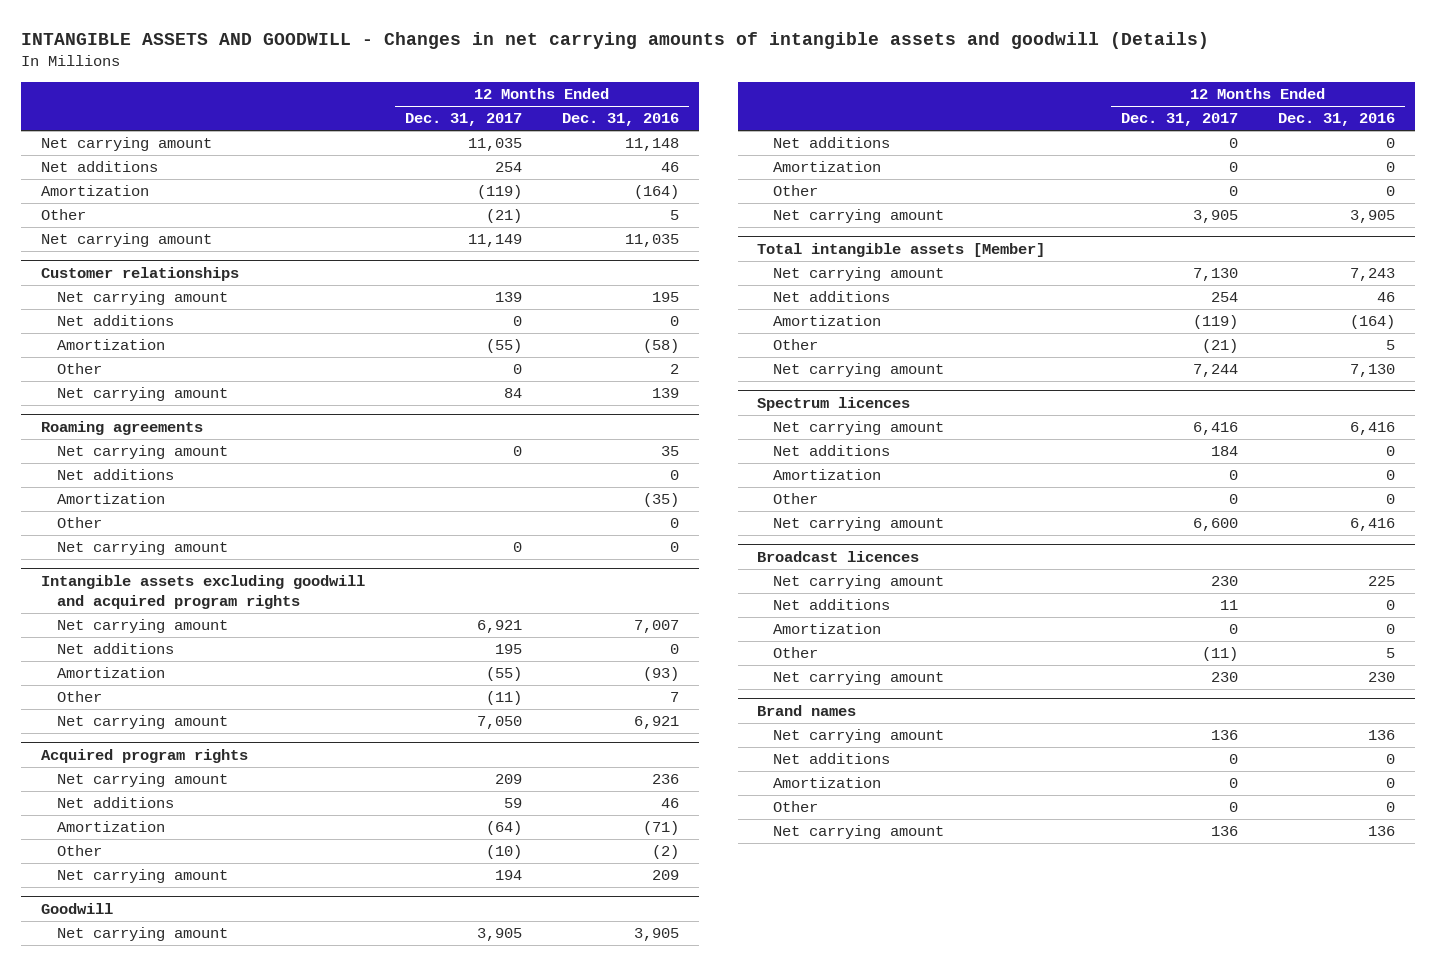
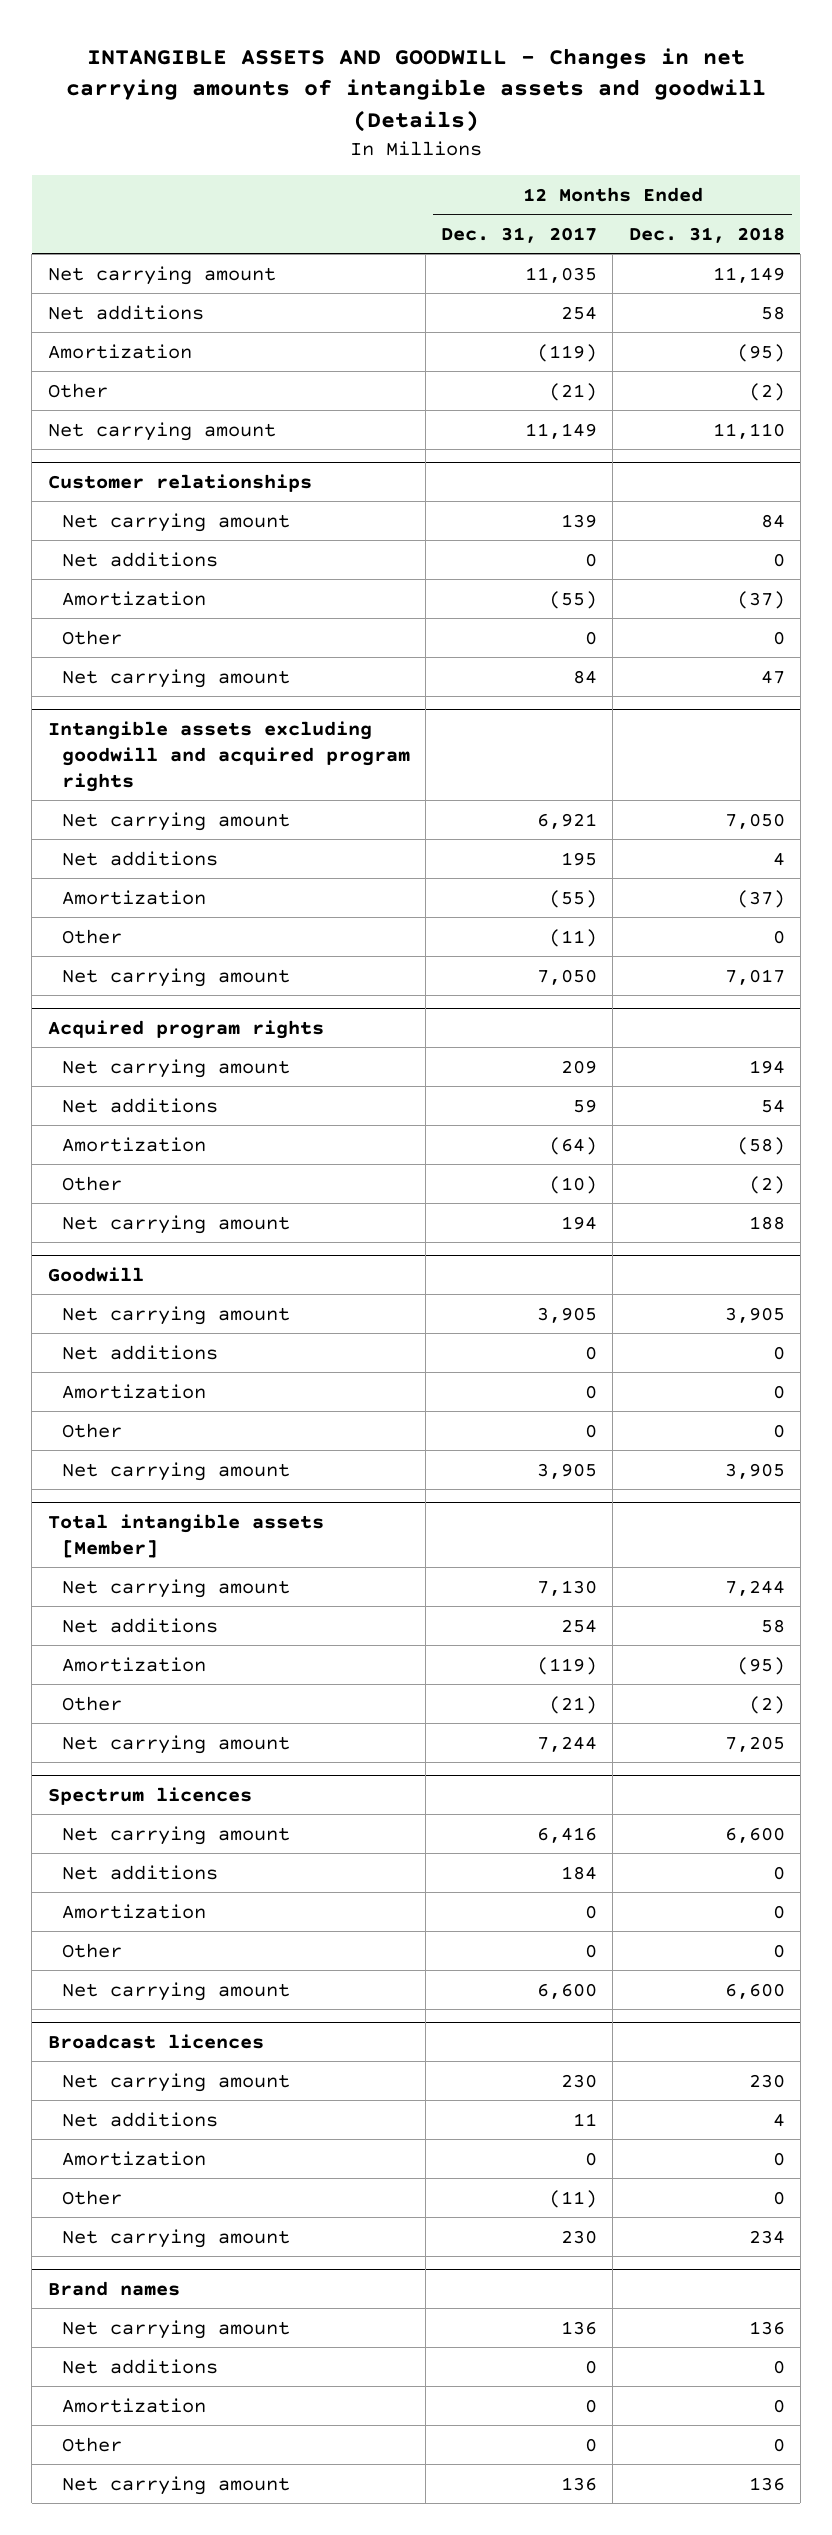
- | 12 Months Ended Dec. 31, 2017 | 12 Months Ended Dec. 31, 2016
+ | 12 Months Ended Dec. 31, 2017 | 12 Months Ended Dec. 31, 2018
- Roaming agreements
- Net carrying amount | 0 | 35
- Net additions | | 0
- Amortization | | (35)
- Other | | 0
- Net carrying amount | 0 | 0

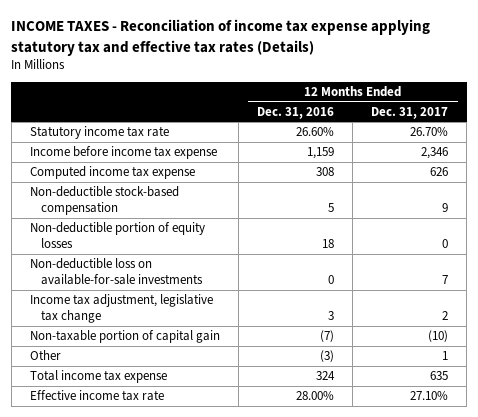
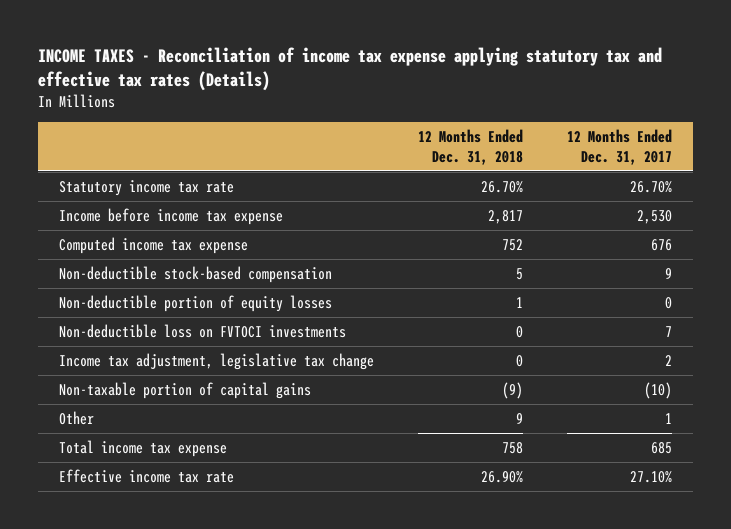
- | 12 Months Ended Dec. 31, 2016 | 12 Months Ended Dec. 31, 2017
+ | 12 Months Ended Dec. 31, 2018 | 12 Months Ended Dec. 31, 2017
- Income before income tax expense | 1,159 | 2,346
- Computed income tax expense | 308 | 626
+ Income before income tax expense | 2,817 | 2,530
+ Computed income tax expense | 752 | 676
- Non-deductible loss on available-for-sale investments | 0 | 7
+ Non-deductible loss on FVTOCI investments | 0 | 7
- Non-taxable portion of capital gain | (7) | (10)
+ Non-taxable portion of capital gains | (9) | (10)
- Total income tax expense | 324 | 635
+ Total income tax expense | 758 | 685

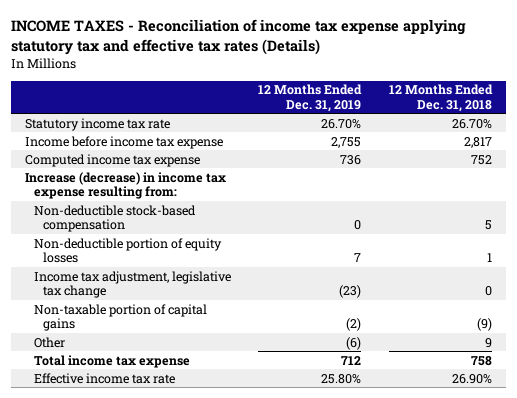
- | 12 Months Ended Dec. 31, 2018 | 12 Months Ended Dec. 31, 2017
+ | 12 Months Ended Dec. 31, 2019 | 12 Months Ended Dec. 31, 2018
+ Increase (decrease) in income tax expense resulting from:
- Non-deductible loss on FVTOCI investments | 0 | 7

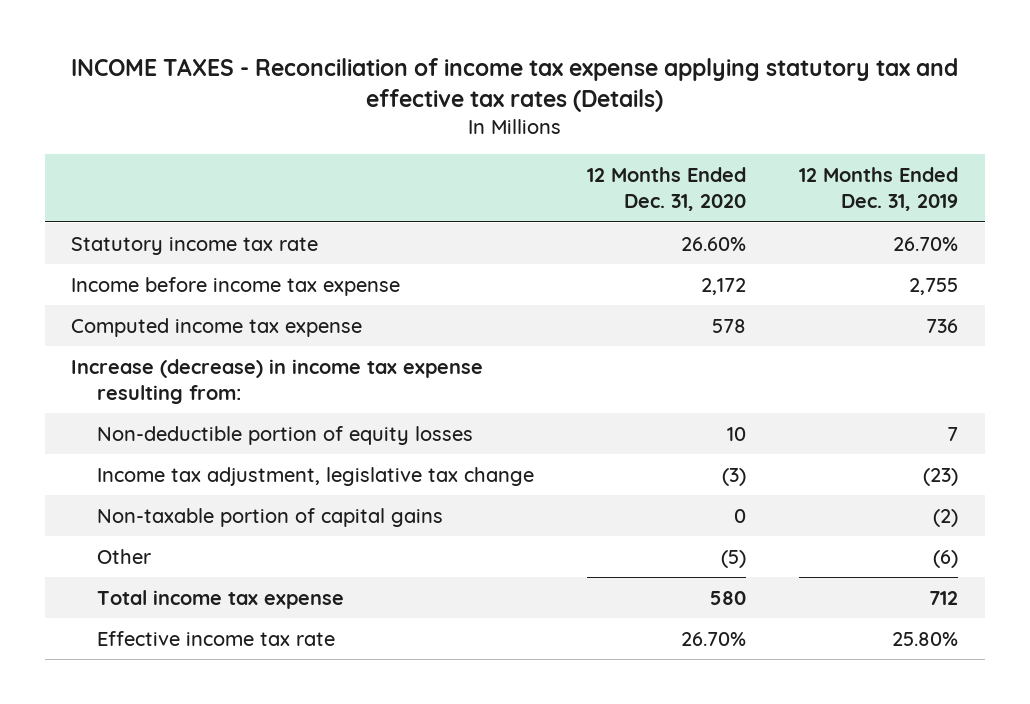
- | 12 Months Ended Dec. 31, 2019 | 12 Months Ended Dec. 31, 2018
+ | 12 Months Ended Dec. 31, 2020 | 12 Months Ended Dec. 31, 2019
- Non-deductible stock-based compensation | 0 | 5

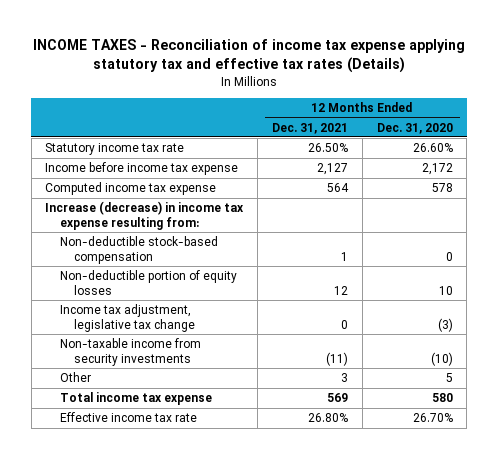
- | 12 Months Ended Dec. 31, 2020 | 12 Months Ended Dec. 31, 2019
+ | 12 Months Ended Dec. 31, 2021 | 12 Months Ended Dec. 31, 2020
+ Non-deductible stock-based compensation | 1 | 0
- Non-taxable portion of capital gains | 0 | (2)
- Other | (5) | (6)
+ Non-taxable income from security investments | (11) | (10)
+ Other | 3 | 5

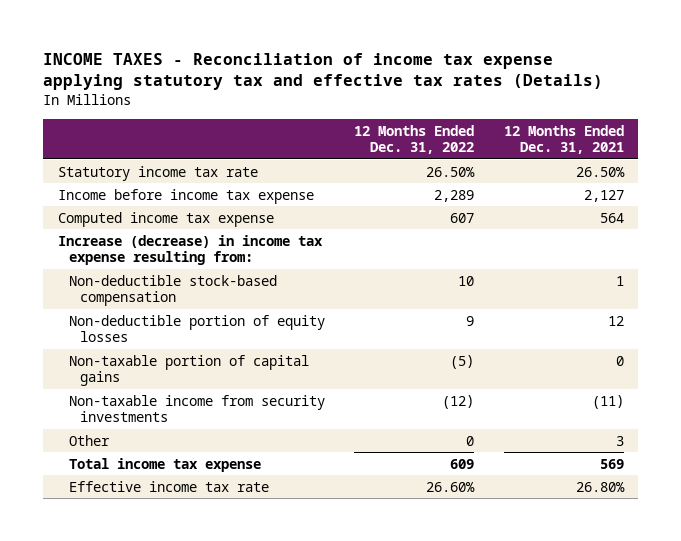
- | 12 Months Ended Dec. 31, 2021 | 12 Months Ended Dec. 31, 2020
+ | 12 Months Ended Dec. 31, 2022 | 12 Months Ended Dec. 31, 2021
- Income tax adjustment, legislative tax change | 0 | (3)
+ Non-taxable portion of capital gains | (5) | 0

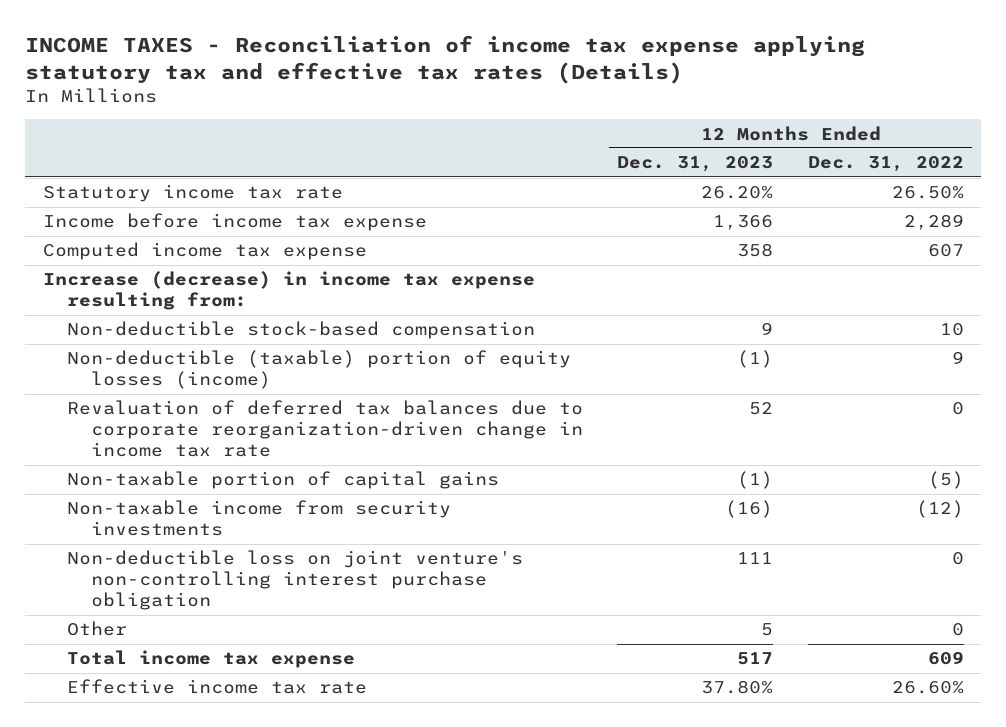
- | 12 Months Ended Dec. 31, 2022 | 12 Months Ended Dec. 31, 2021
+ | 12 Months Ended Dec. 31, 2023 | 12 Months Ended Dec. 31, 2022
- Non-deductible portion of equity losses | 9 | 12
+ Non-deductible (taxable) portion of equity losses (income) | (1) | 9
+ Revaluation of deferred tax balances due to corporate reorganization-driven change in income tax rate | 52 | 0
+ Non-deductible loss on joint venture's non-controlling interest purchase obligation | 111 | 0

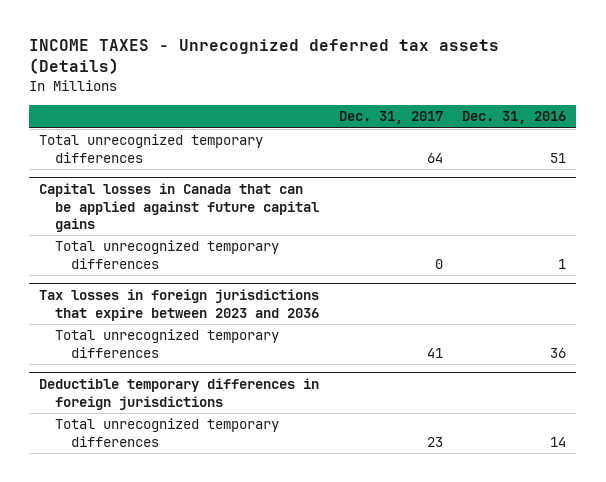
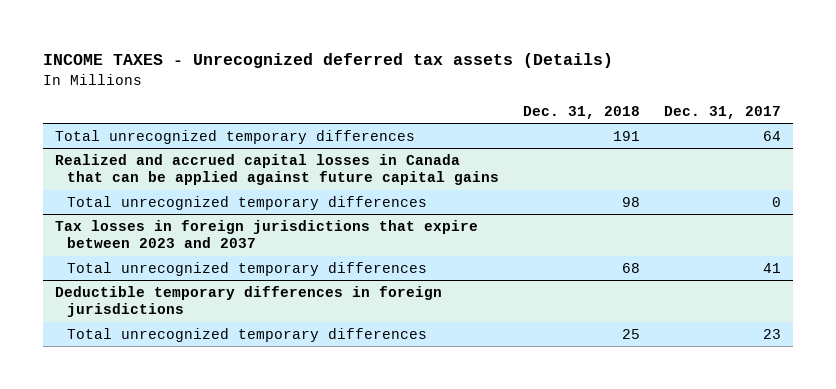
- | Dec. 31, 2017 | Dec. 31, 2016
+ | Dec. 31, 2018 | Dec. 31, 2017
- Capital losses in Canada that can be applied against future capital gains
+ Realized and accrued capital losses in Canada that can be applied against future capital gains
- Tax losses in foreign jurisdictions that expire between 2023 and 2036
+ Tax losses in foreign jurisdictions that expire between 2023 and 2037

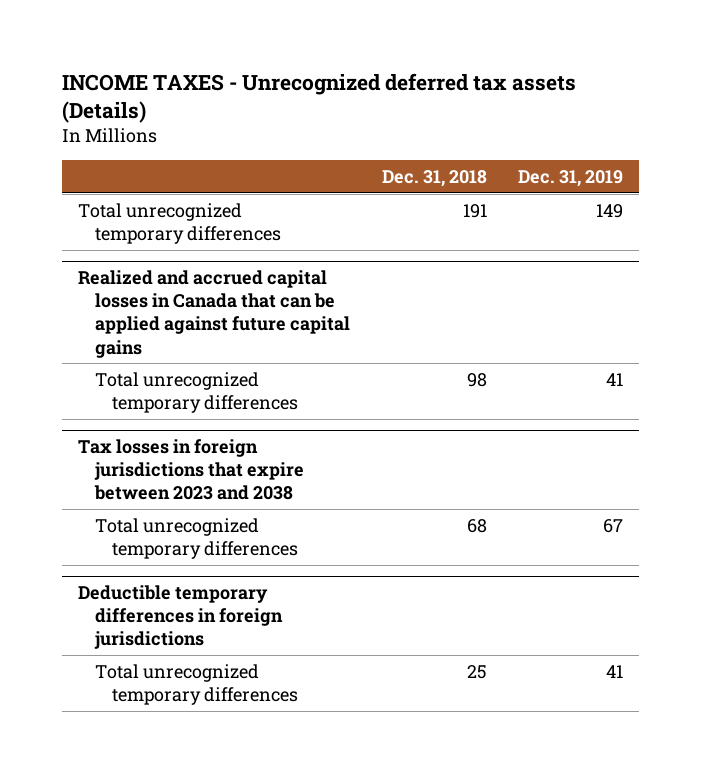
- | Dec. 31, 2018 | Dec. 31, 2017
+ | Dec. 31, 2018 | Dec. 31, 2019
- Tax losses in foreign jurisdictions that expire between 2023 and 2037
+ Tax losses in foreign jurisdictions that expire between 2023 and 2038

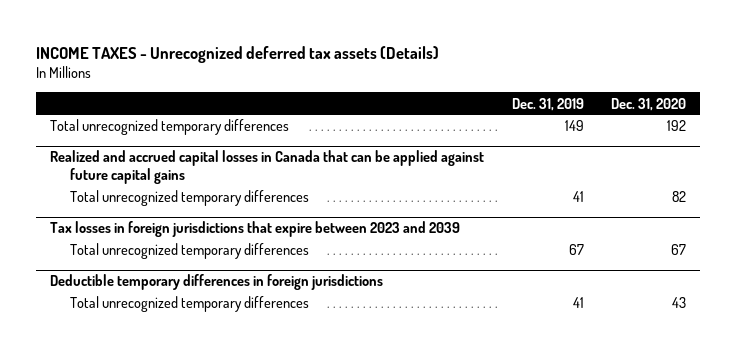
- | Dec. 31, 2018 | Dec. 31, 2019
+ | Dec. 31, 2019 | Dec. 31, 2020
- Tax losses in foreign jurisdictions that expire between 2023 and 2038
+ Tax losses in foreign jurisdictions that expire between 2023 and 2039

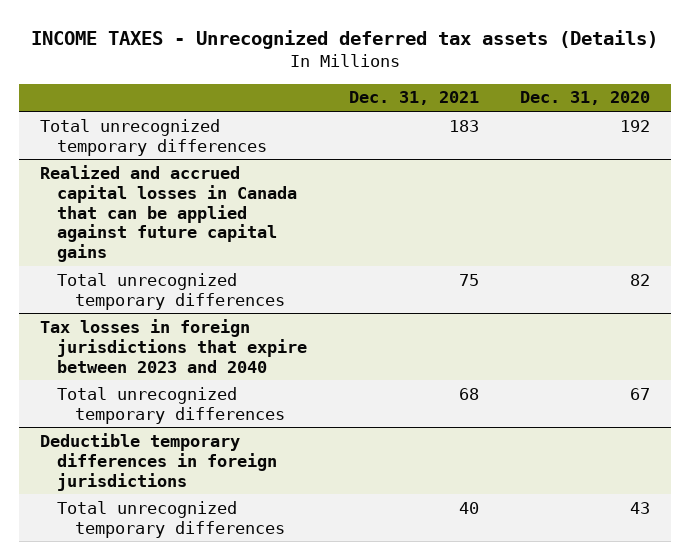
- | Dec. 31, 2019 | Dec. 31, 2020
+ | Dec. 31, 2021 | Dec. 31, 2020
- Tax losses in foreign jurisdictions that expire between 2023 and 2039
+ Tax losses in foreign jurisdictions that expire between 2023 and 2040

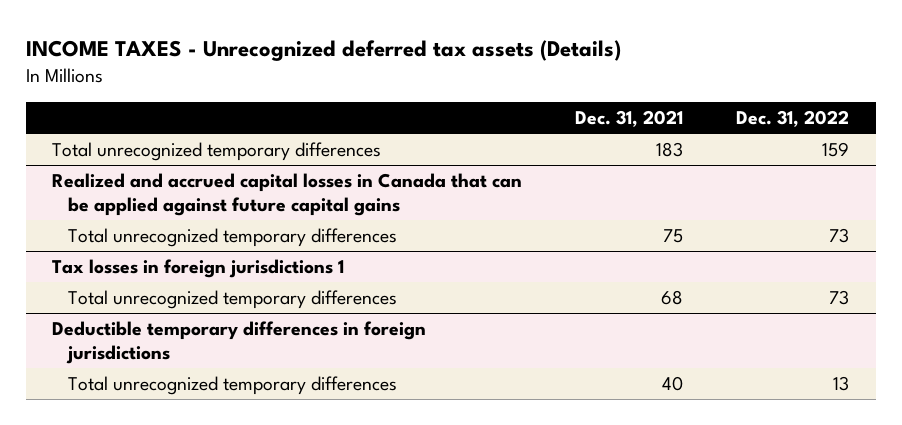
- | Dec. 31, 2021 | Dec. 31, 2020
+ | Dec. 31, 2021 | Dec. 31, 2022
- Tax losses in foreign jurisdictions that expire between 2023 and 2040
+ Tax losses in foreign jurisdictions 1

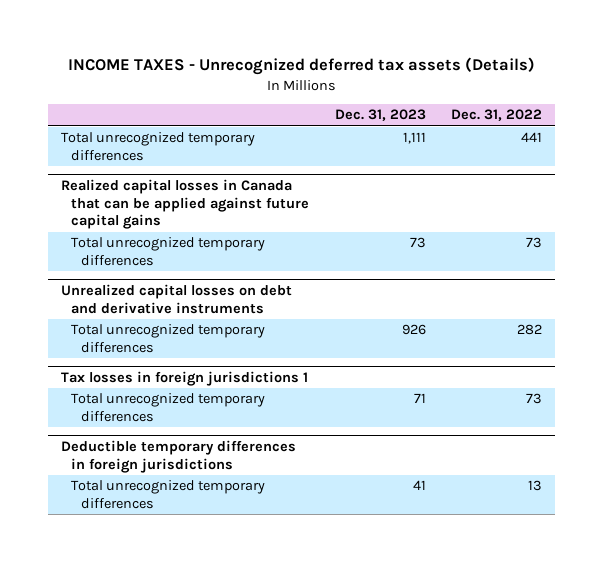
- | Dec. 31, 2021 | Dec. 31, 2022
+ | Dec. 31, 2023 | Dec. 31, 2022
- Total unrecognized temporary differences | 183 | 159
- Realized and accrued capital losses in Canada that can be applied against future capital gains
+ Total unrecognized temporary differences | 1,111 | 441
+ Realized capital losses in Canada that can be applied against future capital gains
+ Unrealized capital losses on debt and derivative instruments
+ Total unrecognized temporary differences | 926 | 282

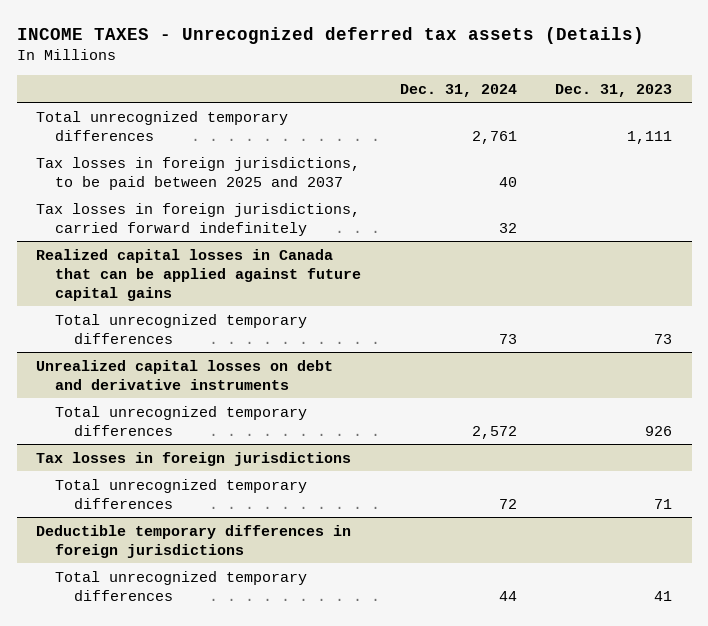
- | Dec. 31, 2023 | Dec. 31, 2022
+ | Dec. 31, 2024 | Dec. 31, 2023
+ Tax losses in foreign jurisdictions, to be paid between 2025 and 2037 | 40 |
+ Tax losses in foreign jurisdictions, carried forward indefinitely | 32 |
- Tax losses in foreign jurisdictions 1
+ Tax losses in foreign jurisdictions

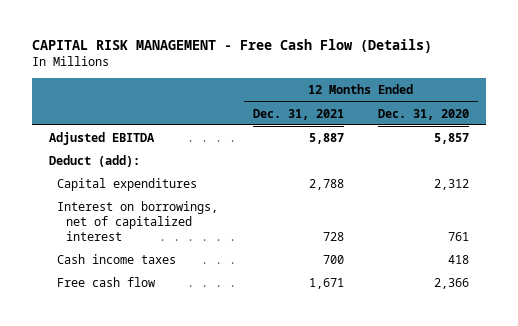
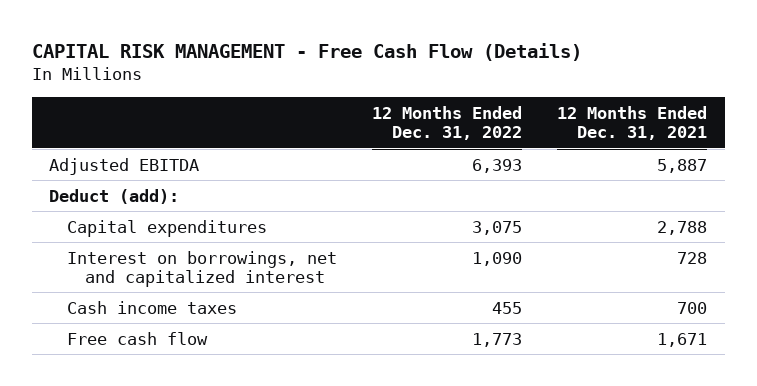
- | 12 Months Ended Dec. 31, 2021 | 12 Months Ended Dec. 31, 2020
+ | 12 Months Ended Dec. 31, 2022 | 12 Months Ended Dec. 31, 2021
- Interest on borrowings, net of capitalized interest | 728 | 761
+ Interest on borrowings, net and capitalized interest | 1,090 | 728

